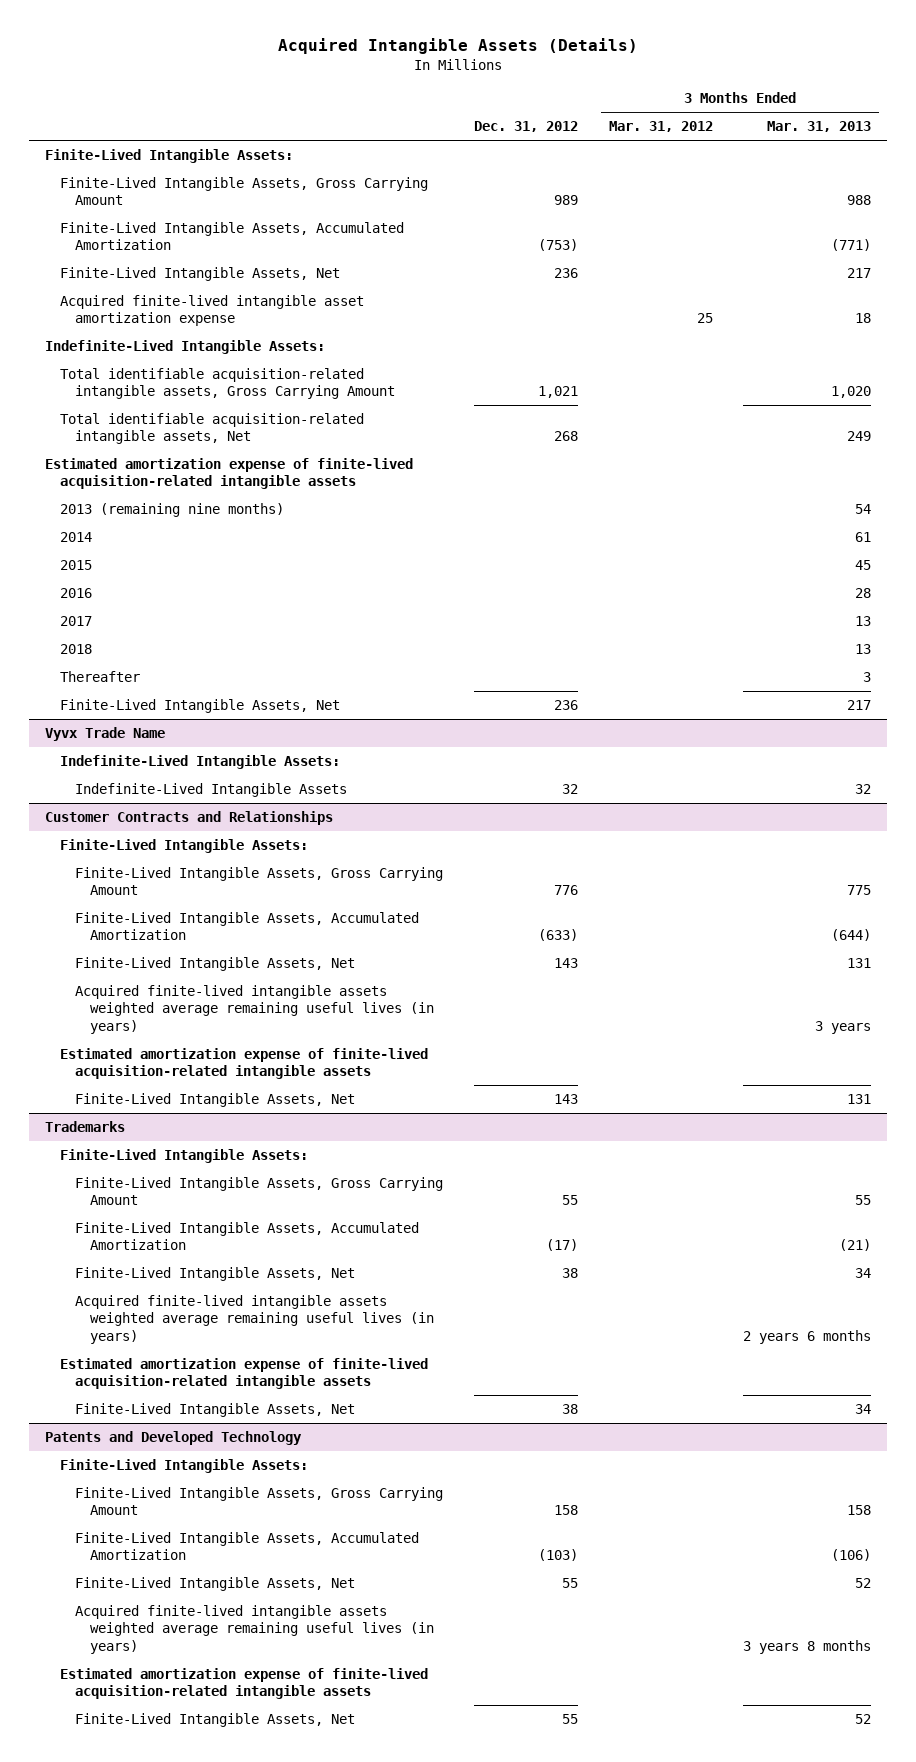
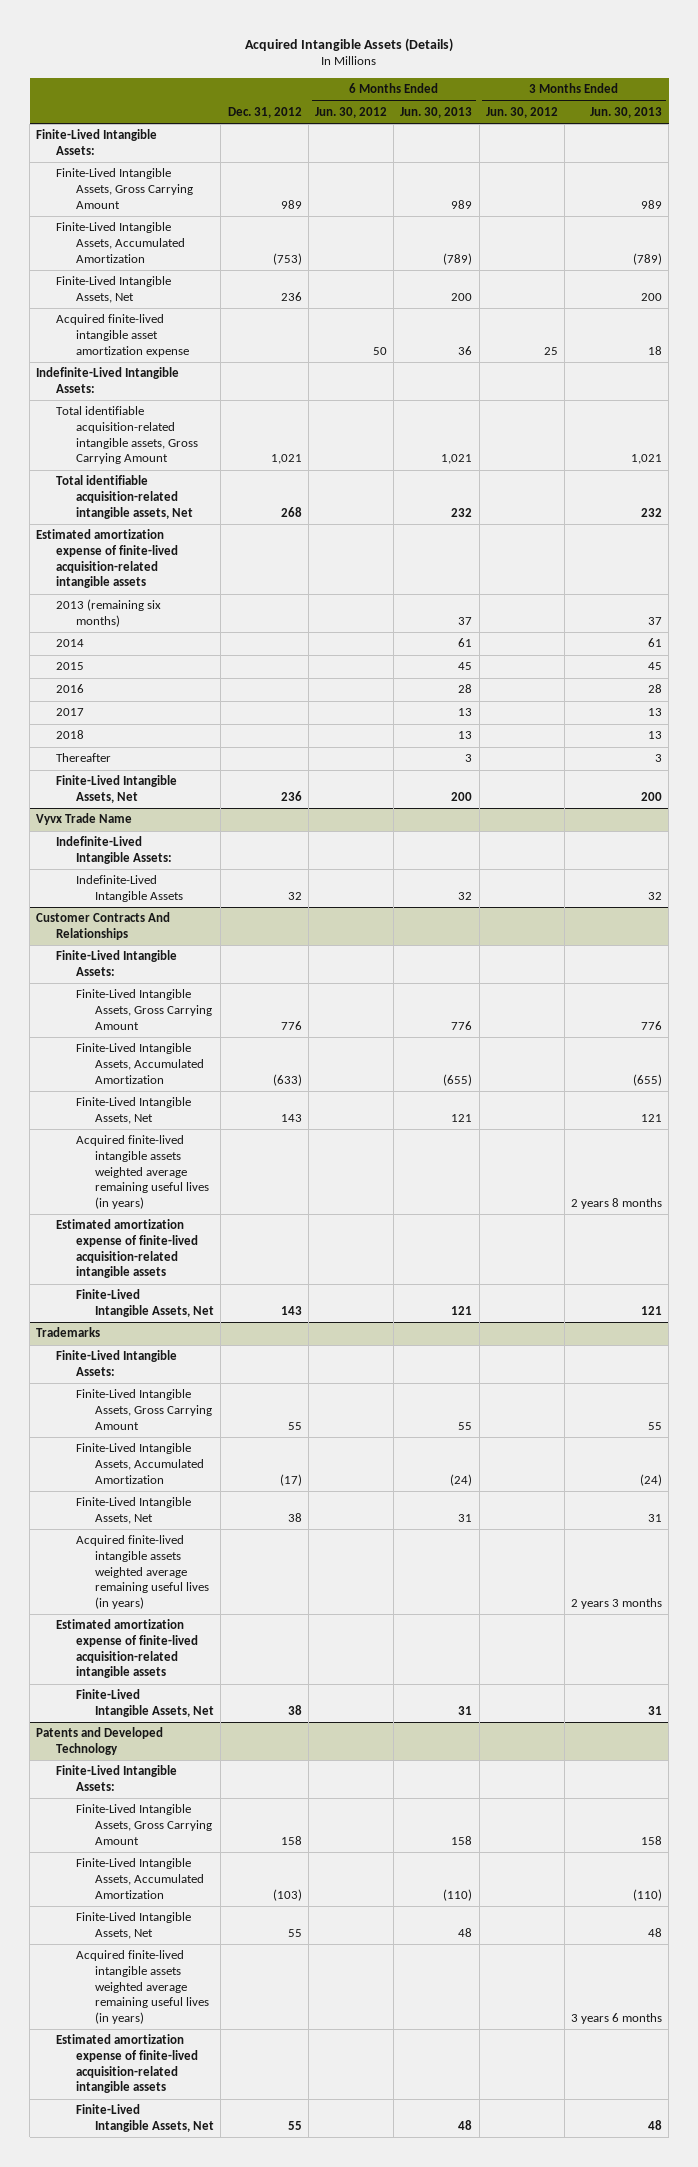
- | Dec. 31, 2012 | 3 Months Ended Mar. 31, 2012 | 3 Months Ended Mar. 31, 2013
+ | Dec. 31, 2012 | 6 Months Ended Jun. 30, 2012 | 6 Months Ended Jun. 30, 2013 | 3 Months Ended Jun. 30, 2012 | 3 Months Ended Jun. 30, 2013
- 2013 (remaining nine months) | | | 54
+ 2013 (remaining six months) | | | 37 | | 37
- Customer Contracts and Relationships
+ Customer Contracts And Relationships

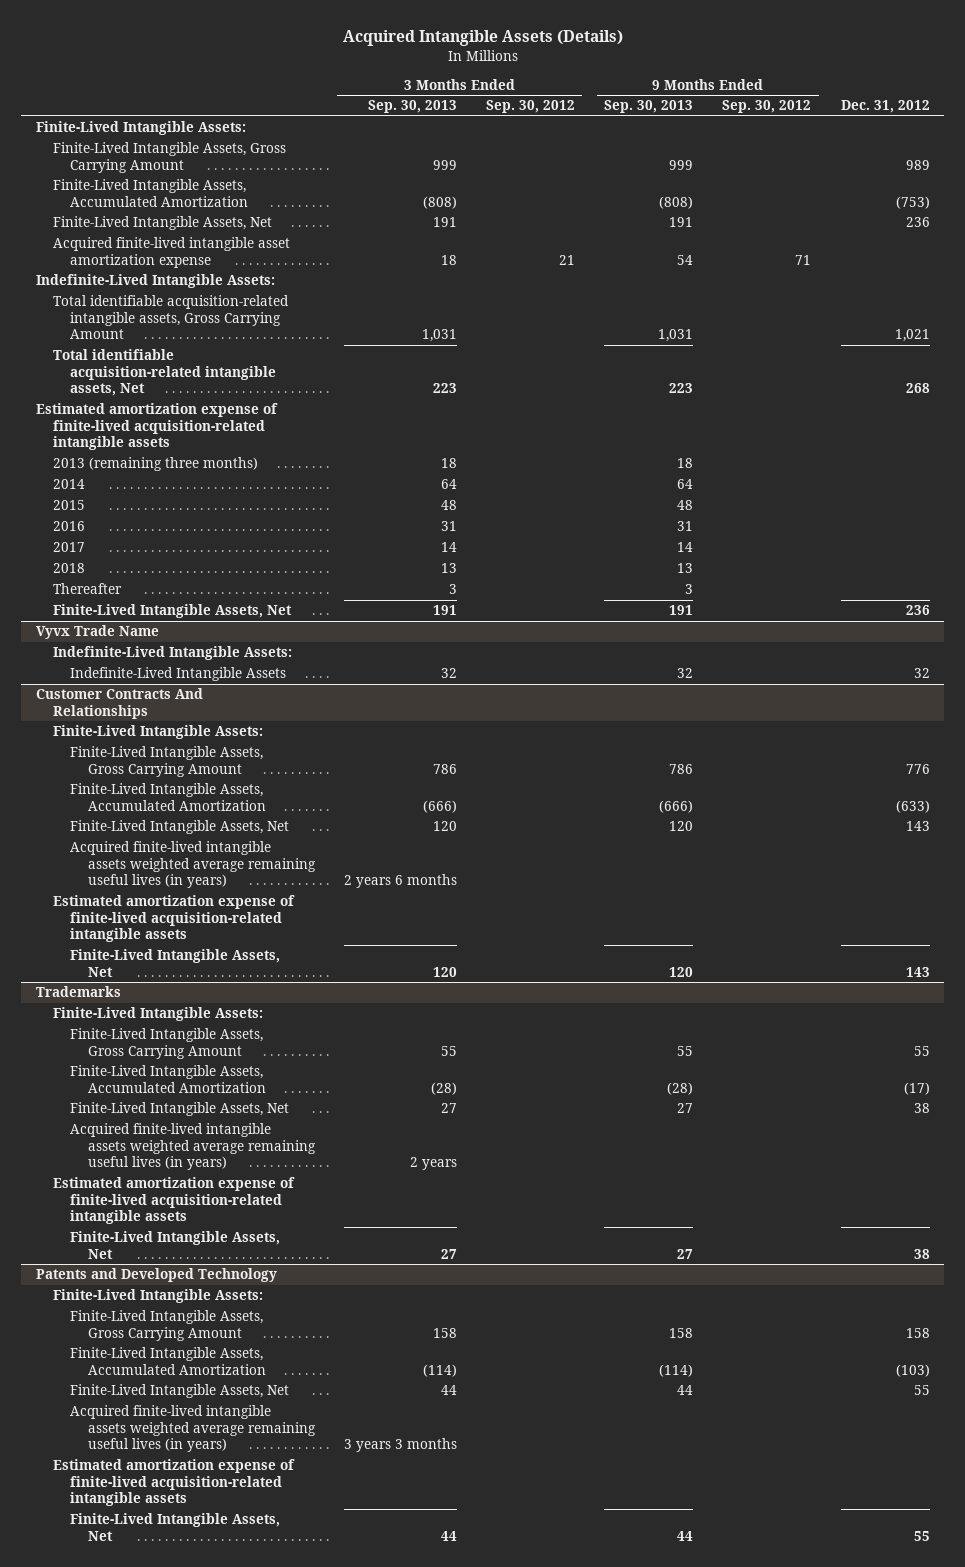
- | Dec. 31, 2012 | 6 Months Ended Jun. 30, 2012 | 6 Months Ended Jun. 30, 2013 | 3 Months Ended Jun. 30, 2012 | 3 Months Ended Jun. 30, 2013
+ | 3 Months Ended Sep. 30, 2013 | 3 Months Ended Sep. 30, 2012 | 9 Months Ended Sep. 30, 2013 | 9 Months Ended Sep. 30, 2012 | Dec. 31, 2012
- 2013 (remaining six months) | | | 37 | | 37
+ 2013 (remaining three months) | 18 | | 18 | |

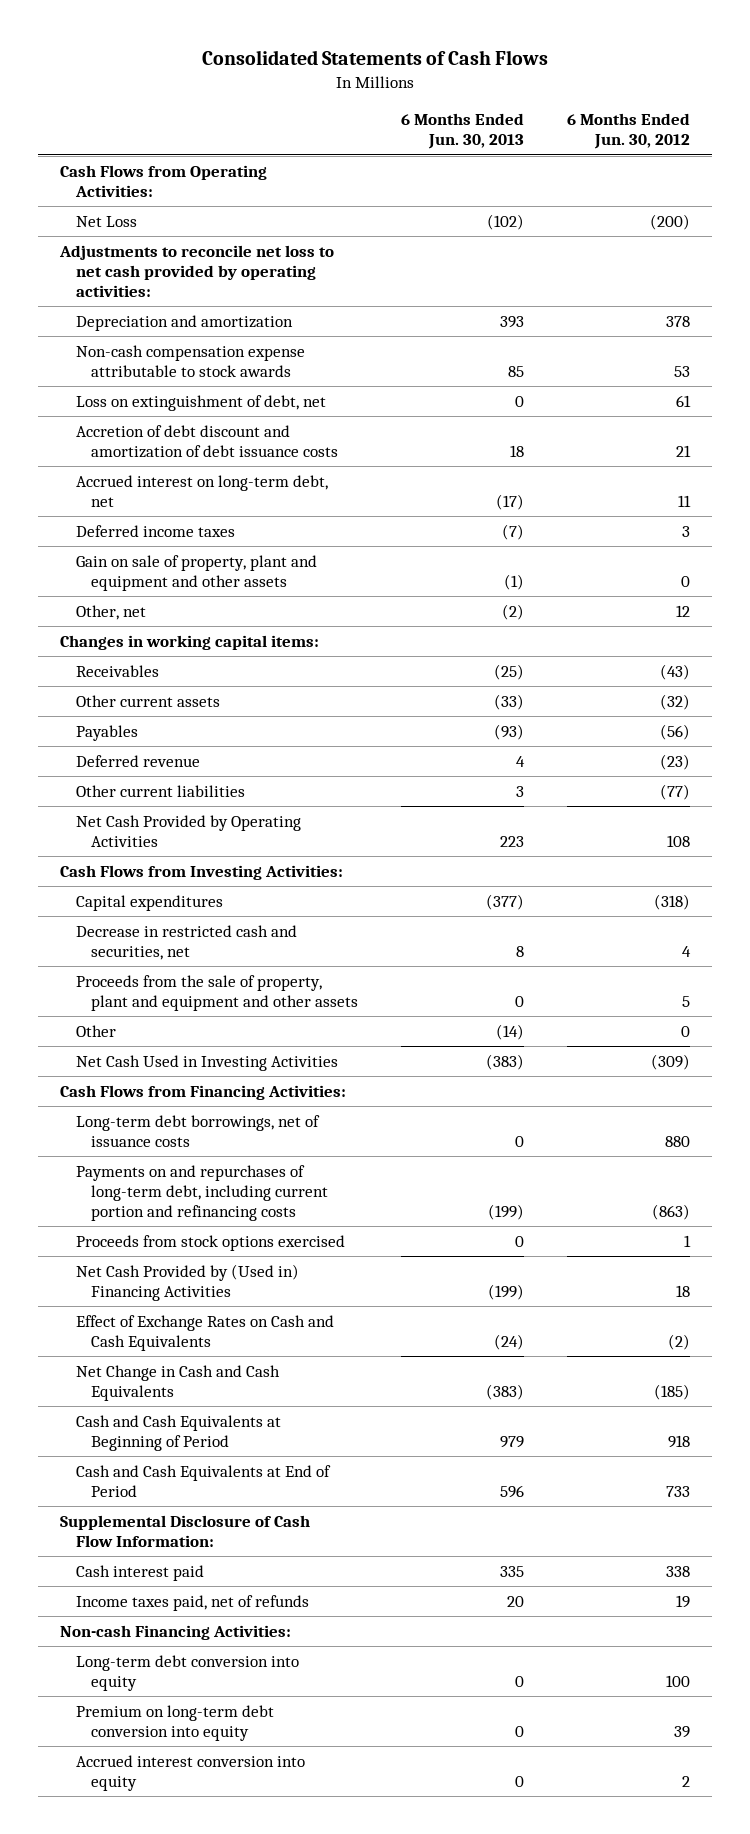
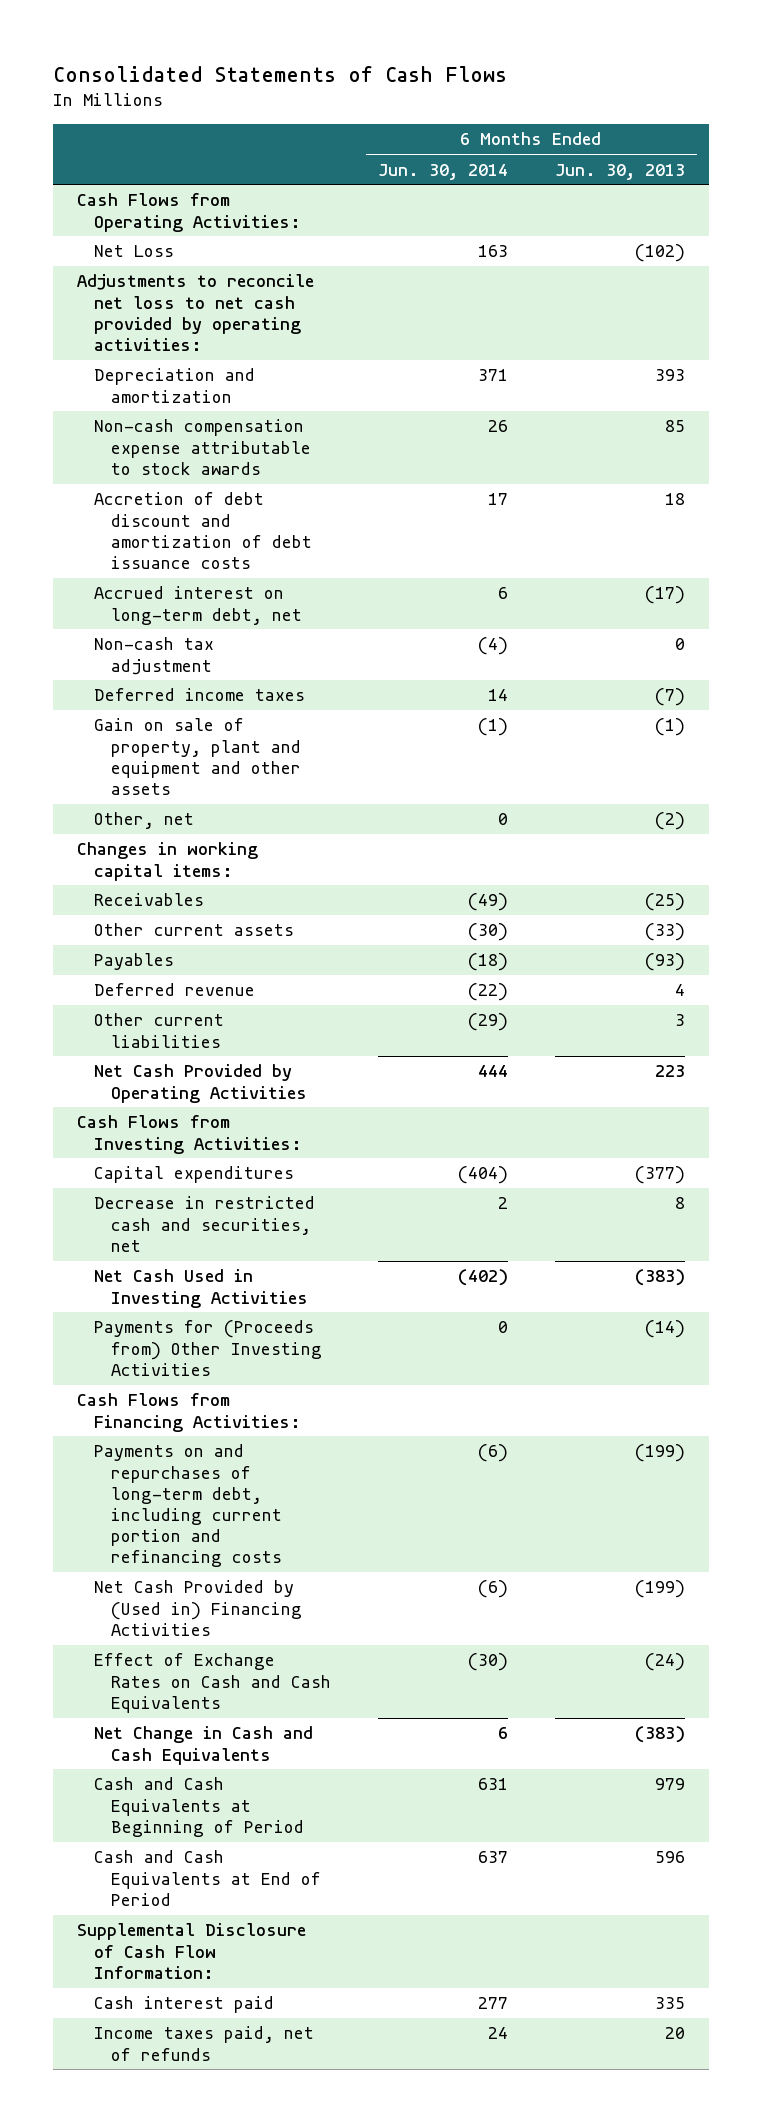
- | 6 Months Ended Jun. 30, 2013 | 6 Months Ended Jun. 30, 2012
+ | 6 Months Ended Jun. 30, 2014 | 6 Months Ended Jun. 30, 2013
- Loss on extinguishment of debt, net | 0 | 61
+ Non-cash tax adjustment | (4) | 0
- Proceeds from the sale of property, plant and equipment and other assets | 0 | 5
- Other | (14) | 0
+ Payments for (Proceeds from) Other Investing Activities | 0 | (14)
- Long-term debt borrowings, net of issuance costs | 0 | 880
- Proceeds from stock options exercised | 0 | 1
- Non-cash Financing Activities:
- Long-term debt conversion into equity | 0 | 100
- Premium on long-term debt conversion into equity | 0 | 39
- Accrued interest conversion into equity | 0 | 2

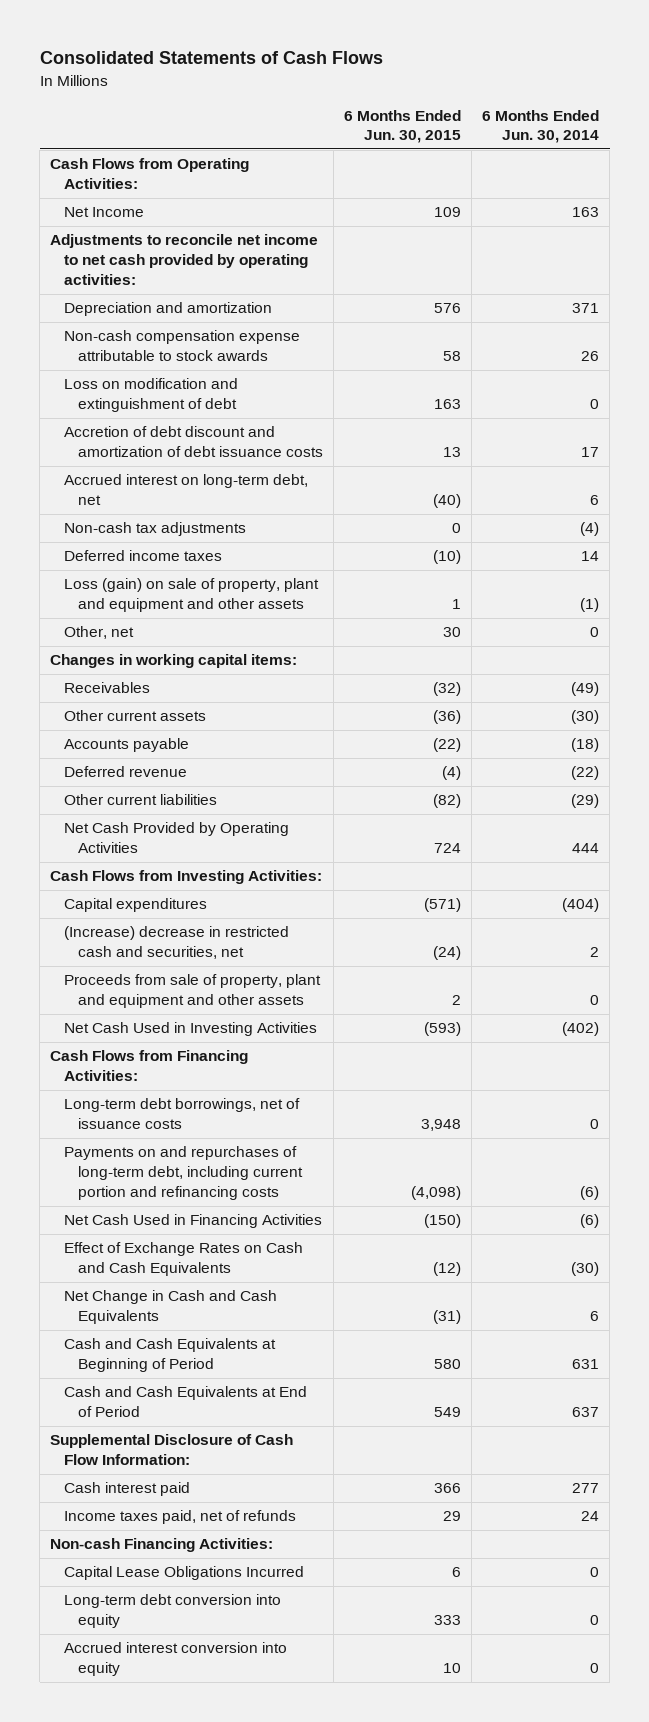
- | 6 Months Ended Jun. 30, 2014 | 6 Months Ended Jun. 30, 2013
+ | 6 Months Ended Jun. 30, 2015 | 6 Months Ended Jun. 30, 2014
- Net Loss | 163 | (102)
- Adjustments to reconcile net loss to net cash provided by operating activities:
+ Net Income | 109 | 163
+ Adjustments to reconcile net income to net cash provided by operating activities:
+ Loss on modification and extinguishment of debt | 163 | 0
- Non-cash tax adjustment | (4) | 0
+ Non-cash tax adjustments | 0 | (4)
- Gain on sale of property, plant and equipment and other assets | (1) | (1)
+ Loss (gain) on sale of property, plant and equipment and other assets | 1 | (1)
- Payables | (18) | (93)
+ Accounts payable | (22) | (18)
- Decrease in restricted cash and securities, net | 2 | 8
+ (Increase) decrease in restricted cash and securities, net | (24) | 2
+ Proceeds from sale of property, plant and equipment and other assets | 2 | 0
- Payments for (Proceeds from) Other Investing Activities | 0 | (14)
+ Long-term debt borrowings, net of issuance costs | 3,948 | 0
- Net Cash Provided by (Used in) Financing Activities | (6) | (199)
+ Net Cash Used in Financing Activities | (150) | (6)
+ Non-cash Financing Activities:
+ Capital Lease Obligations Incurred | 6 | 0
+ Long-term debt conversion into equity | 333 | 0
+ Accrued interest conversion into equity | 10 | 0

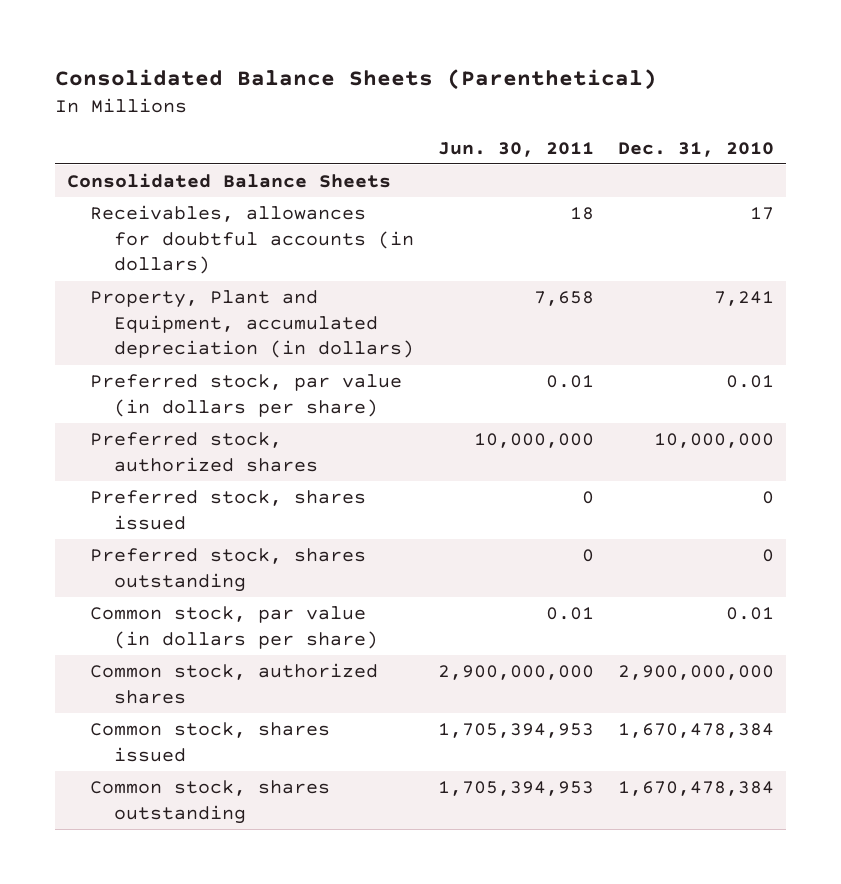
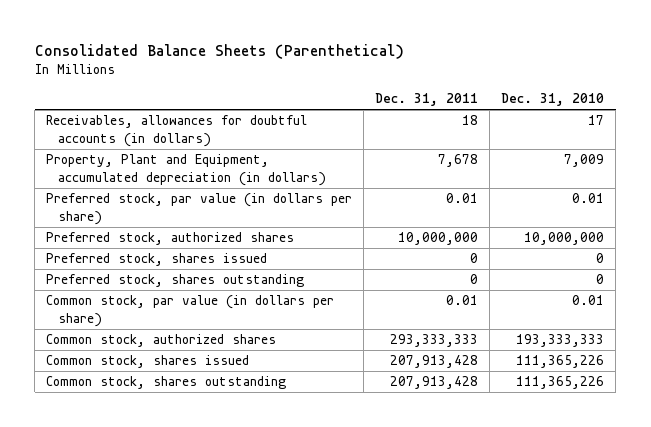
- | Jun. 30, 2011 | Dec. 31, 2010
+ | Dec. 31, 2011 | Dec. 31, 2010
- Consolidated Balance Sheets
- Property, Plant and Equipment, accumulated depreciation (in dollars) | 7,658 | 7,241
+ Property, Plant and Equipment, accumulated depreciation (in dollars) | 7,678 | 7,009
- Common stock, authorized shares | 2,900,000,000 | 2,900,000,000
- Common stock, shares issued | 1,705,394,953 | 1,670,478,384
- Common stock, shares outstanding | 1,705,394,953 | 1,670,478,384
+ Common stock, authorized shares | 293,333,333 | 193,333,333
+ Common stock, shares issued | 207,913,428 | 111,365,226
+ Common stock, shares outstanding | 207,913,428 | 111,365,226

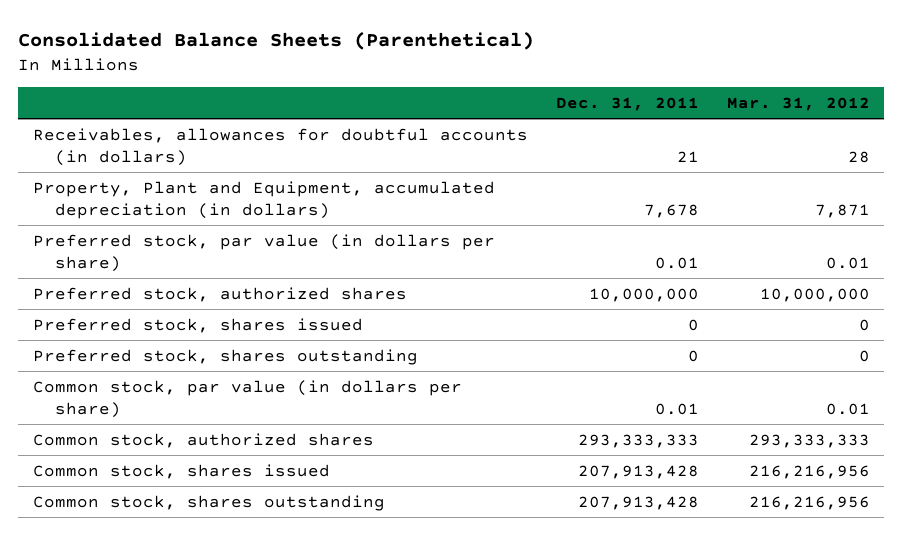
- | Dec. 31, 2011 | Dec. 31, 2010
+ | Dec. 31, 2011 | Mar. 31, 2012
- Receivables, allowances for doubtful accounts (in dollars) | 18 | 17
+ Receivables, allowances for doubtful accounts (in dollars) | 21 | 28

